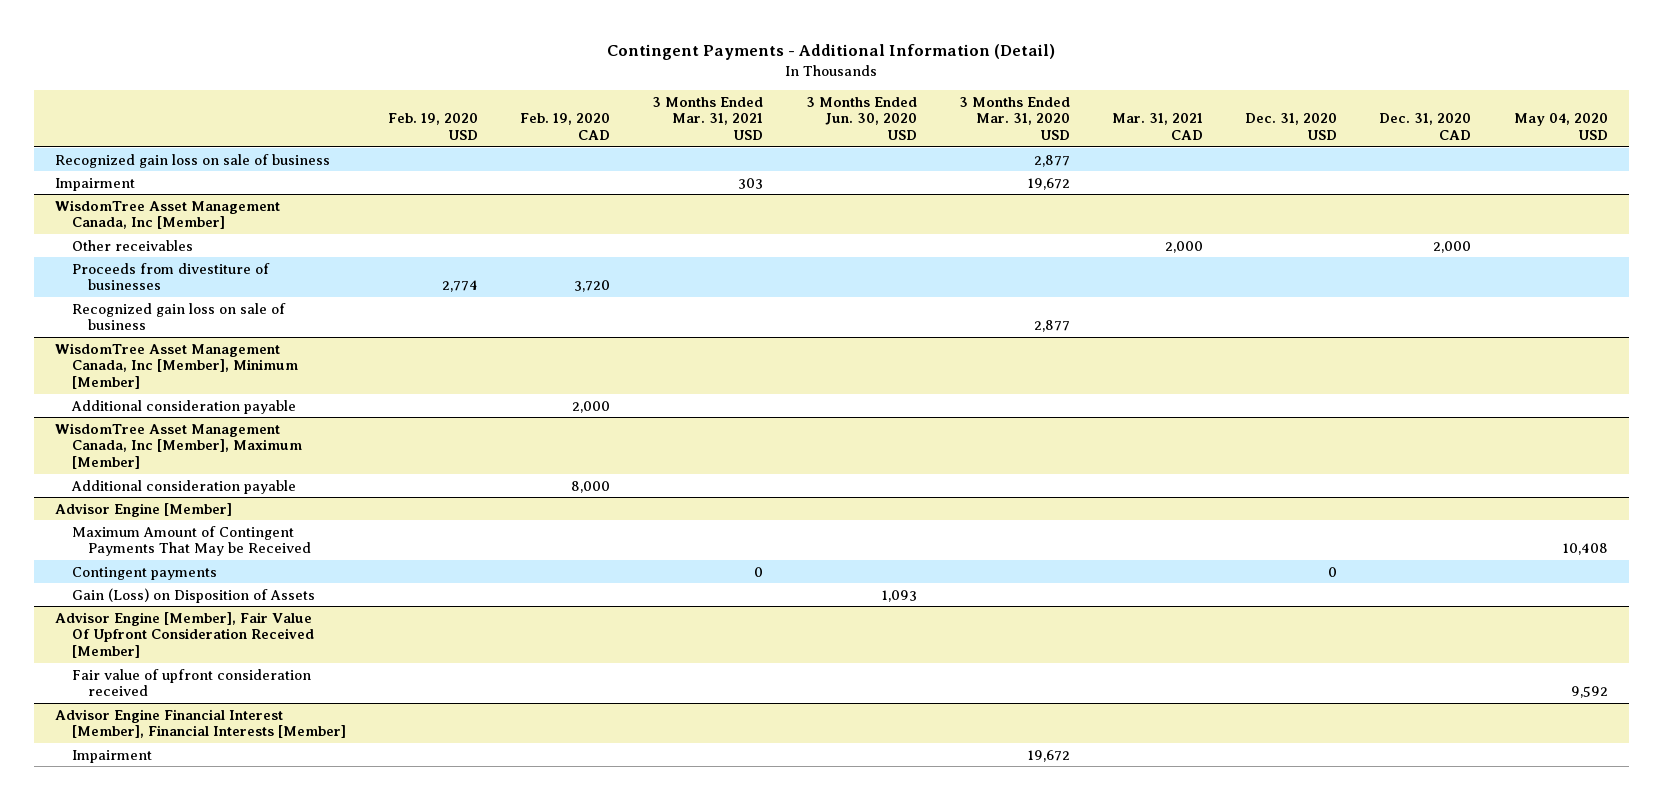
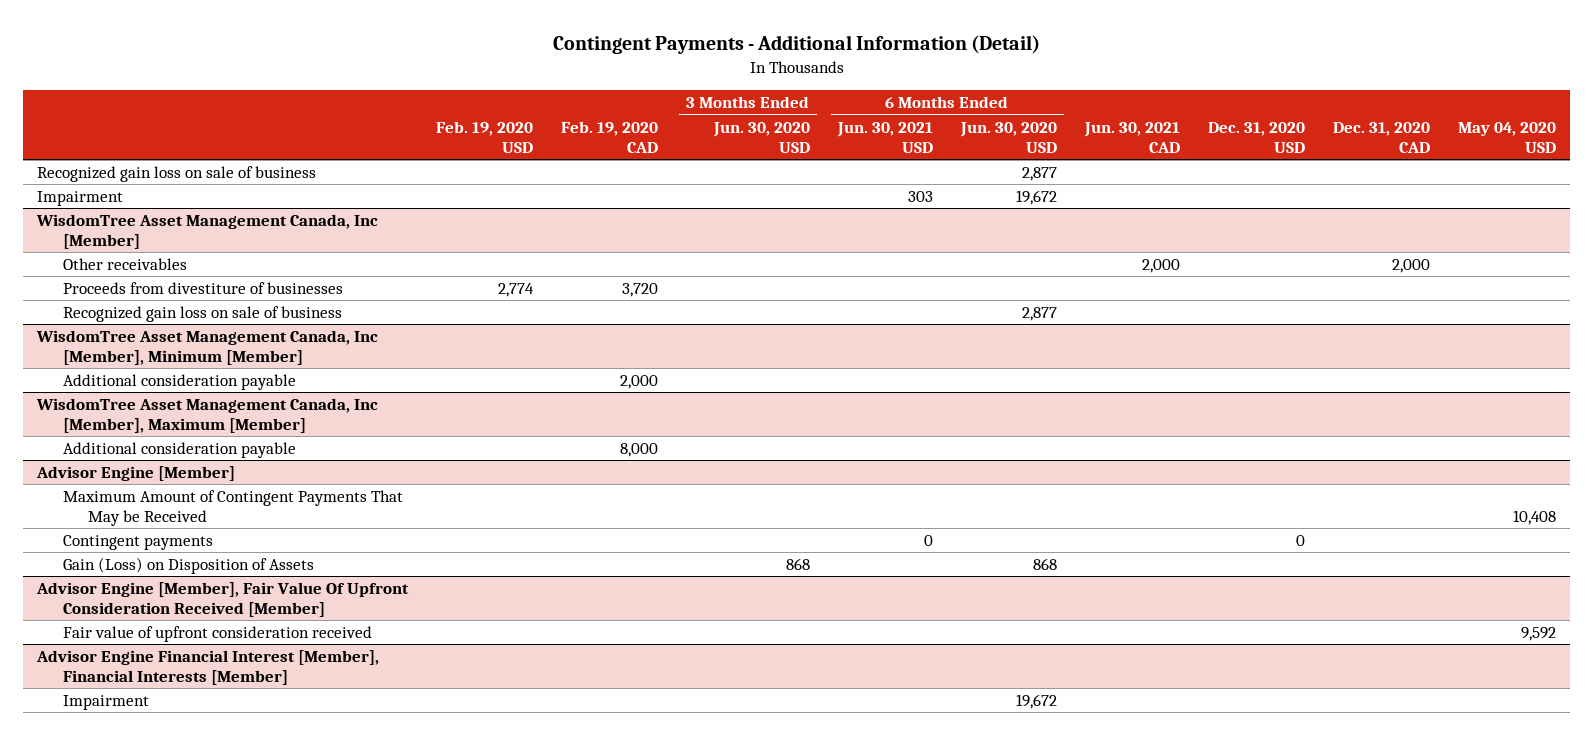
- | Feb. 19, 2020 USD | Feb. 19, 2020 CAD | 3 Months Ended Mar. 31, 2021 USD | 3 Months Ended Jun. 30, 2020 USD | 3 Months Ended Mar. 31, 2020 USD | Mar. 31, 2021 CAD | Dec. 31, 2020 USD | Dec. 31, 2020 CAD | May 04, 2020 USD
+ | Feb. 19, 2020 USD | Feb. 19, 2020 CAD | 3 Months Ended Jun. 30, 2020 USD | 6 Months Ended Jun. 30, 2021 USD | 6 Months Ended Jun. 30, 2020 USD | Jun. 30, 2021 CAD | Dec. 31, 2020 USD | Dec. 31, 2020 CAD | May 04, 2020 USD
@ Advisor Engine [Member]
- Gain (Loss) on Disposition of Assets | | | | 1,093 | | | | |
+ Gain (Loss) on Disposition of Assets | | | 868 | | 868 | | | |

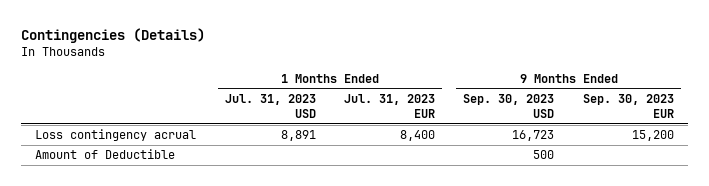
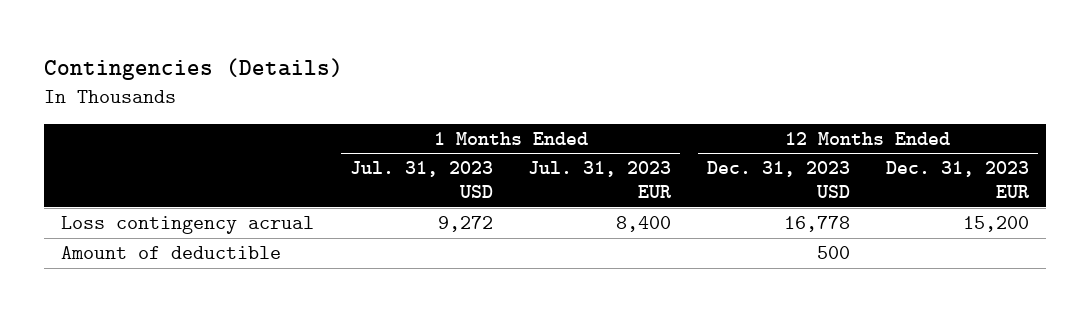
- | 1 Months Ended Jul. 31, 2023 USD | 1 Months Ended Jul. 31, 2023 EUR | 9 Months Ended Sep. 30, 2023 USD | 9 Months Ended Sep. 30, 2023 EUR
+ | 1 Months Ended Jul. 31, 2023 USD | 1 Months Ended Jul. 31, 2023 EUR | 12 Months Ended Dec. 31, 2023 USD | 12 Months Ended Dec. 31, 2023 EUR
- Loss contingency acrual | 8,891 | 8,400 | 16,723 | 15,200
- Amount of Deductible | | | 500 |
+ Loss contingency acrual | 9,272 | 8,400 | 16,778 | 15,200
+ Amount of deductible | | | 500 |

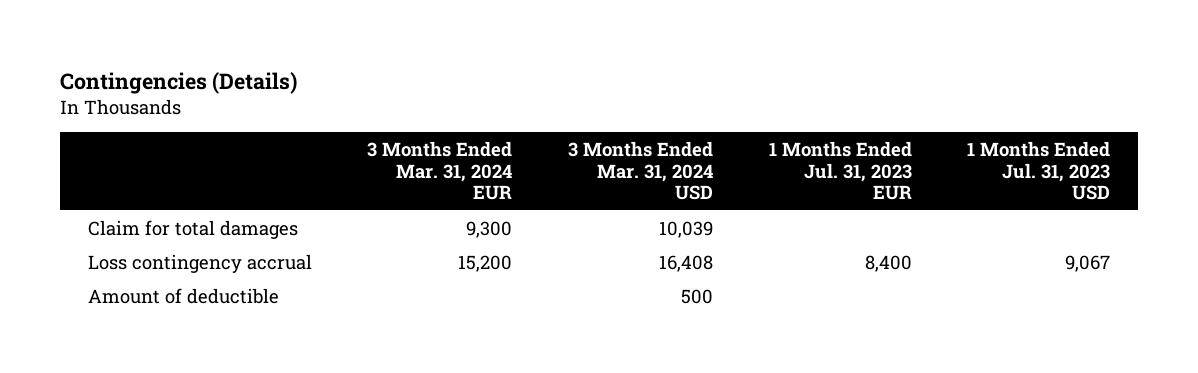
- | 1 Months Ended Jul. 31, 2023 USD | 1 Months Ended Jul. 31, 2023 EUR | 12 Months Ended Dec. 31, 2023 USD | 12 Months Ended Dec. 31, 2023 EUR
+ | 3 Months Ended Mar. 31, 2024 EUR | 3 Months Ended Mar. 31, 2024 USD | 1 Months Ended Jul. 31, 2023 EUR | 1 Months Ended Jul. 31, 2023 USD
- Loss contingency acrual | 9,272 | 8,400 | 16,778 | 15,200
+ Claim for total damages | 9,300 | 10,039 | |
+ Loss contingency accrual | 15,200 | 16,408 | 8,400 | 9,067

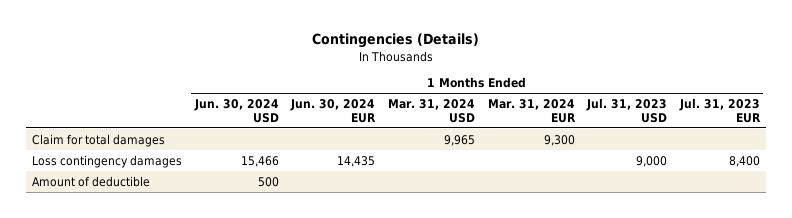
- | 3 Months Ended Mar. 31, 2024 EUR | 3 Months Ended Mar. 31, 2024 USD | 1 Months Ended Jul. 31, 2023 EUR | 1 Months Ended Jul. 31, 2023 USD
+ | 1 Months Ended Jun. 30, 2024 USD | 1 Months Ended Jun. 30, 2024 EUR | 1 Months Ended Mar. 31, 2024 USD | 1 Months Ended Mar. 31, 2024 EUR | 1 Months Ended Jul. 31, 2023 USD | 1 Months Ended Jul. 31, 2023 EUR
- Loss contingency accrual | 15,200 | 16,408 | 8,400 | 9,067
+ Loss contingency damages | 15,466 | 14,435 | | | 9,000 | 8,400

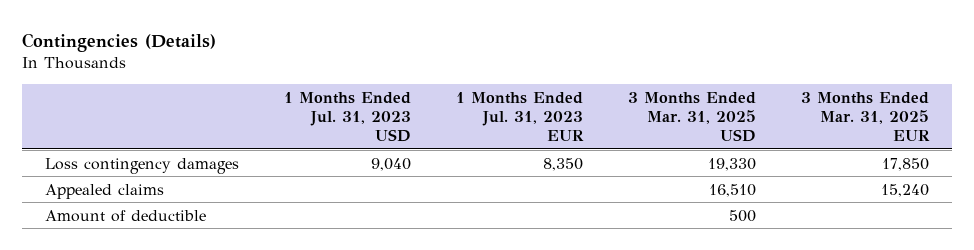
- | 1 Months Ended Jun. 30, 2024 USD | 1 Months Ended Jun. 30, 2024 EUR | 1 Months Ended Mar. 31, 2024 USD | 1 Months Ended Mar. 31, 2024 EUR | 1 Months Ended Jul. 31, 2023 USD | 1 Months Ended Jul. 31, 2023 EUR
+ | 1 Months Ended Jul. 31, 2023 USD | 1 Months Ended Jul. 31, 2023 EUR | 3 Months Ended Mar. 31, 2025 USD | 3 Months Ended Mar. 31, 2025 EUR
- Claim for total damages | | | 9,965 | 9,300 | |
- Loss contingency damages | 15,466 | 14,435 | | | 9,000 | 8,400
+ Loss contingency damages | 9,040 | 8,350 | 19,330 | 17,850
+ Appealed claims | | | 16,510 | 15,240

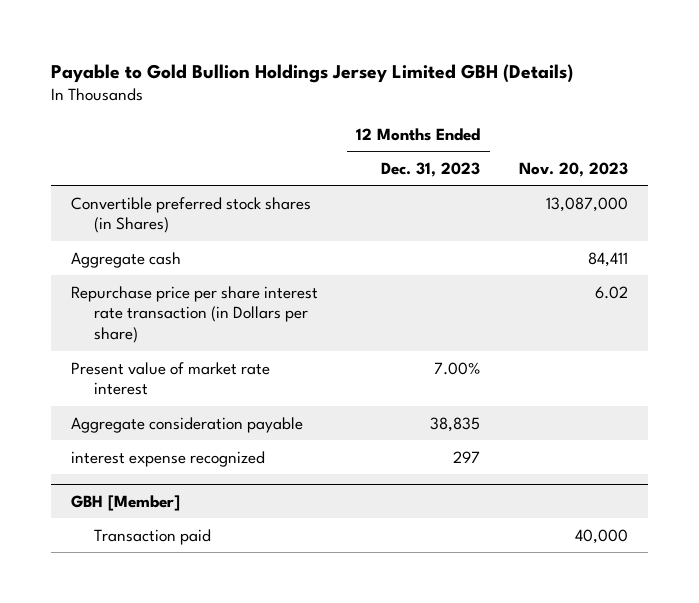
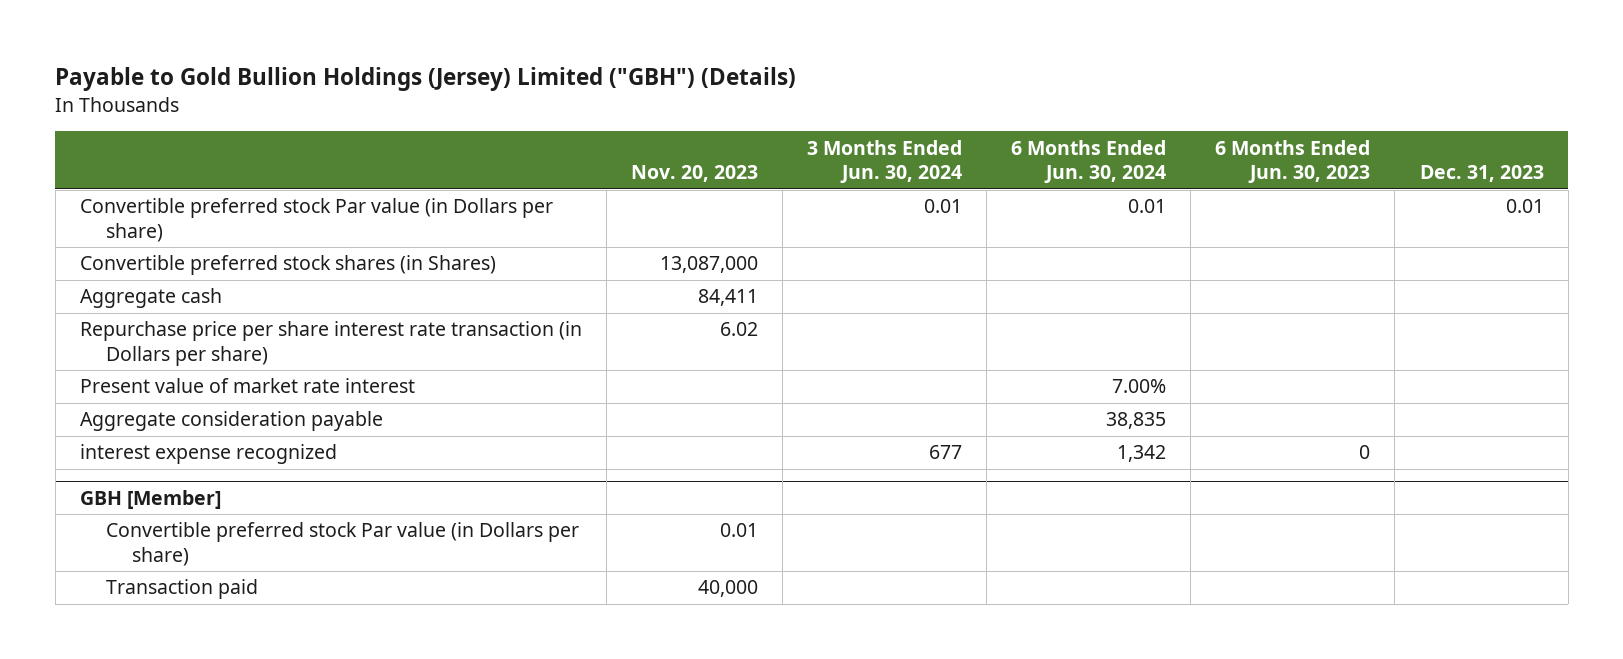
- Payable to Gold Bullion Holdings Jersey Limited GBH (Details)
+ Payable to Gold Bullion Holdings (Jersey) Limited ("GBH") (Details)
- | 12 Months Ended Dec. 31, 2023 | Nov. 20, 2023
+ | Nov. 20, 2023 | 3 Months Ended Jun. 30, 2024 | 6 Months Ended Jun. 30, 2024 | 6 Months Ended Jun. 30, 2023 | Dec. 31, 2023
+ Convertible preferred stock Par value (in Dollars per share) | | 0.01 | 0.01 | | 0.01
@ GBH [Member]
+ Convertible preferred stock Par value (in Dollars per share) | 0.01 | | | |

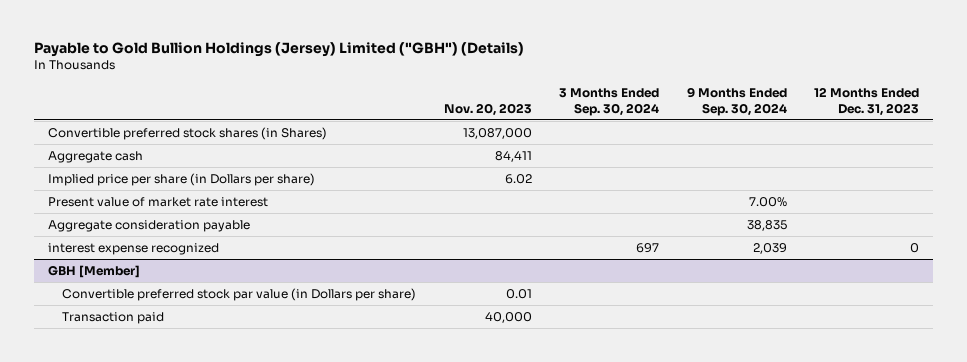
- | Nov. 20, 2023 | 3 Months Ended Jun. 30, 2024 | 6 Months Ended Jun. 30, 2024 | 6 Months Ended Jun. 30, 2023 | Dec. 31, 2023
+ | Nov. 20, 2023 | 3 Months Ended Sep. 30, 2024 | 9 Months Ended Sep. 30, 2024 | 12 Months Ended Dec. 31, 2023
- Convertible preferred stock Par value (in Dollars per share) | | 0.01 | 0.01 | | 0.01
- Repurchase price per share interest rate transaction (in Dollars per share) | 6.02 | | | |
+ Implied price per share (in Dollars per share) | 6.02 | | |
@ GBH [Member]
- Convertible preferred stock Par value (in Dollars per share) | 0.01 | | | |
+ Convertible preferred stock par value (in Dollars per share) | 0.01 | | |

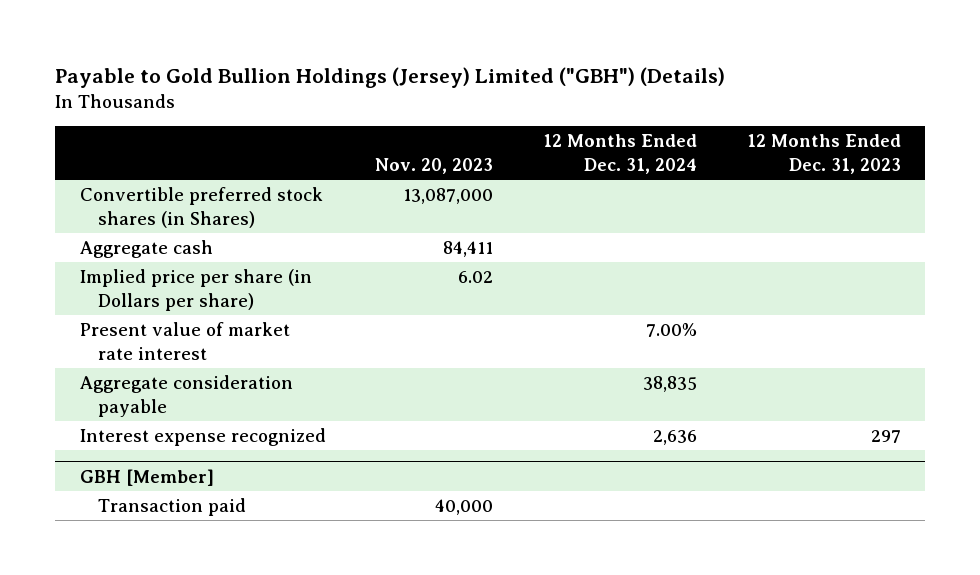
- | Nov. 20, 2023 | 3 Months Ended Sep. 30, 2024 | 9 Months Ended Sep. 30, 2024 | 12 Months Ended Dec. 31, 2023
+ | Nov. 20, 2023 | 12 Months Ended Dec. 31, 2024 | 12 Months Ended Dec. 31, 2023
- interest expense recognized | | 697 | 2,039 | 0
+ Interest expense recognized | | 2,636 | 297
@ GBH [Member]
- Convertible preferred stock par value (in Dollars per share) | 0.01 | | |

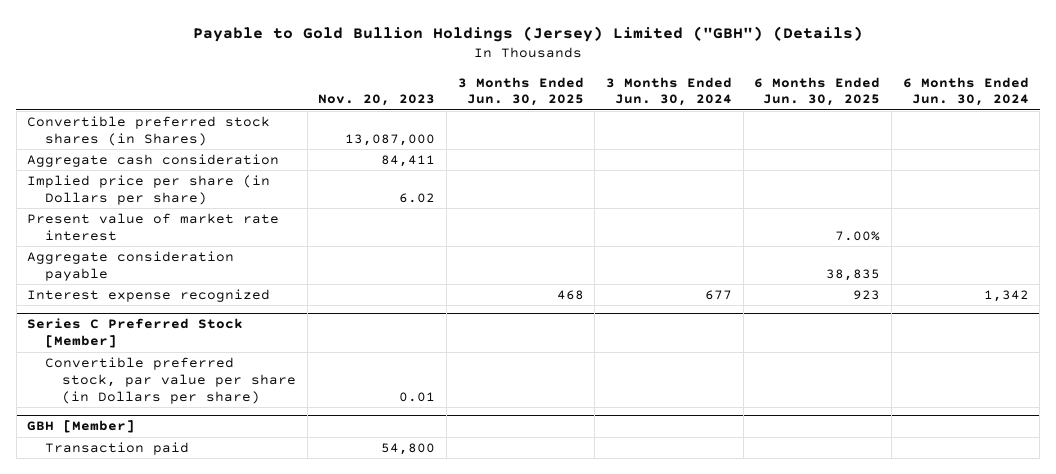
- | Nov. 20, 2023 | 12 Months Ended Dec. 31, 2024 | 12 Months Ended Dec. 31, 2023
+ | Nov. 20, 2023 | 3 Months Ended Jun. 30, 2025 | 3 Months Ended Jun. 30, 2024 | 6 Months Ended Jun. 30, 2025 | 6 Months Ended Jun. 30, 2024
- Aggregate cash | 84,411 | |
+ Aggregate cash consideration | 84,411 | | | |
+ Series C Preferred Stock [Member]
+ Convertible preferred stock, par value per share (in Dollars per share) | 0.01 | | | |
@ GBH [Member]
- Transaction paid | 40,000 | |
+ Transaction paid | 54,800 | | | |

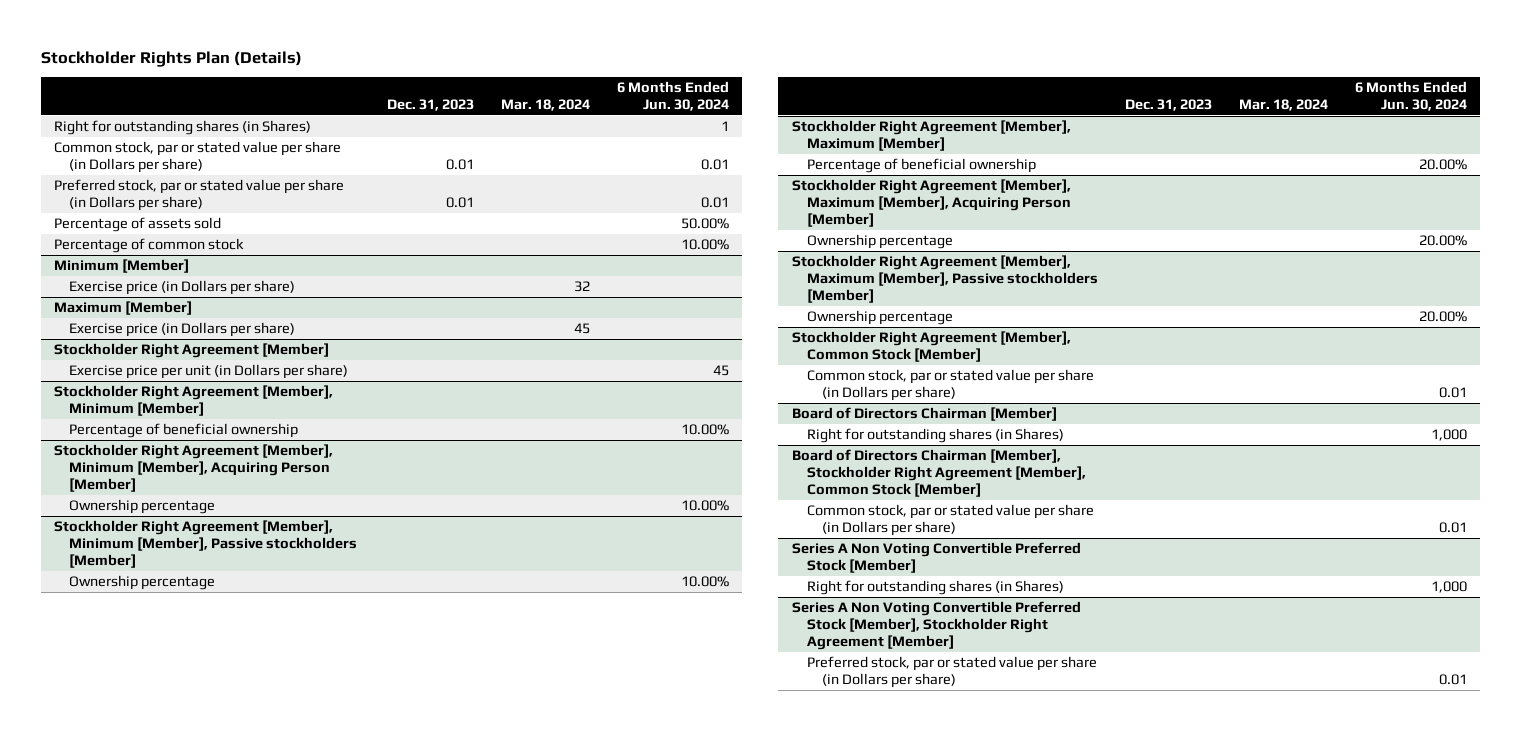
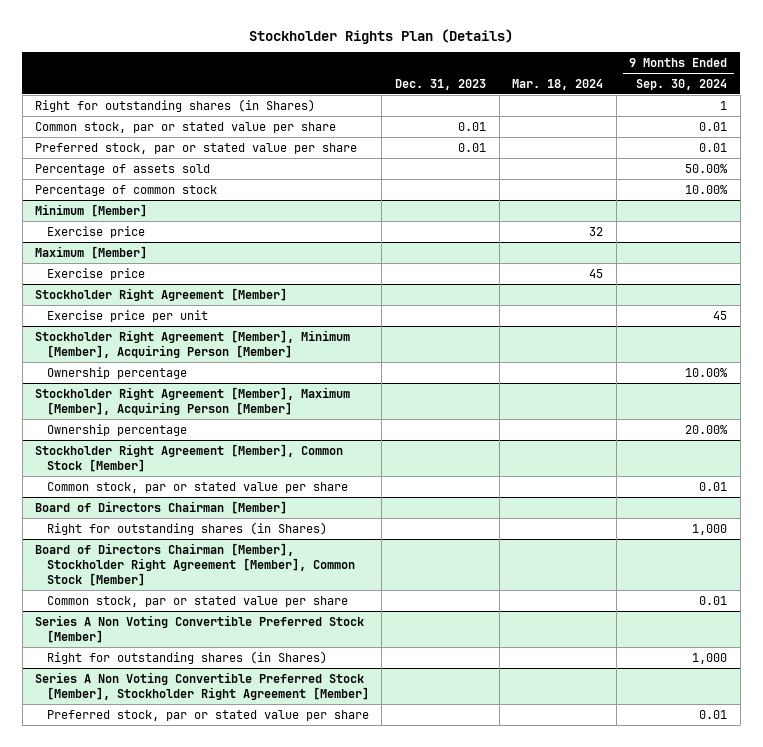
- | Dec. 31, 2023 | Mar. 18, 2024 | 6 Months Ended Jun. 30, 2024
+ | Dec. 31, 2023 | Mar. 18, 2024 | 9 Months Ended Sep. 30, 2024
- Common stock, par or stated value per share (in Dollars per share) | 0.01 | | 0.01
- Preferred stock, par or stated value per share (in Dollars per share) | 0.01 | | 0.01
+ Common stock, par or stated value per share | 0.01 | | 0.01
+ Preferred stock, par or stated value per share | 0.01 | | 0.01
@ Minimum [Member]
- Exercise price (in Dollars per share) | | 32 |
+ Exercise price | | 32 |
@ Maximum [Member]
- Exercise price (in Dollars per share) | | 45 |
+ Exercise price | | 45 |
@ Stockholder Right Agreement [Member]
- Exercise price per unit (in Dollars per share) | | | 45
- Stockholder Right Agreement [Member], Minimum [Member]
- Percentage of beneficial ownership | | | 10.00%
@ Stockholder Right Agreement [Member]
+ Exercise price per unit | | | 45
- Stockholder Right Agreement [Member], Minimum [Member], Passive stockholders [Member]
- Ownership percentage | | | 10.00%
- Stockholder Right Agreement [Member], Maximum [Member]
- Percentage of beneficial ownership | | | 20.00%
- Stockholder Right Agreement [Member], Maximum [Member], Passive stockholders [Member]
- Ownership percentage | | | 20.00%
@ Stockholder Right Agreement [Member], Common Stock [Member]
- Common stock, par or stated value per share (in Dollars per share) | | | 0.01
+ Common stock, par or stated value per share | | | 0.01
@ Board of Directors Chairman [Member], Stockholder Right Agreement [Member], Common Stock [Member]
- Common stock, par or stated value per share (in Dollars per share) | | | 0.01
+ Common stock, par or stated value per share | | | 0.01
@ Series A Non Voting Convertible Preferred Stock [Member], Stockholder Right Agreement [Member]
- Preferred stock, par or stated value per share (in Dollars per share) | | | 0.01
+ Preferred stock, par or stated value per share | | | 0.01

